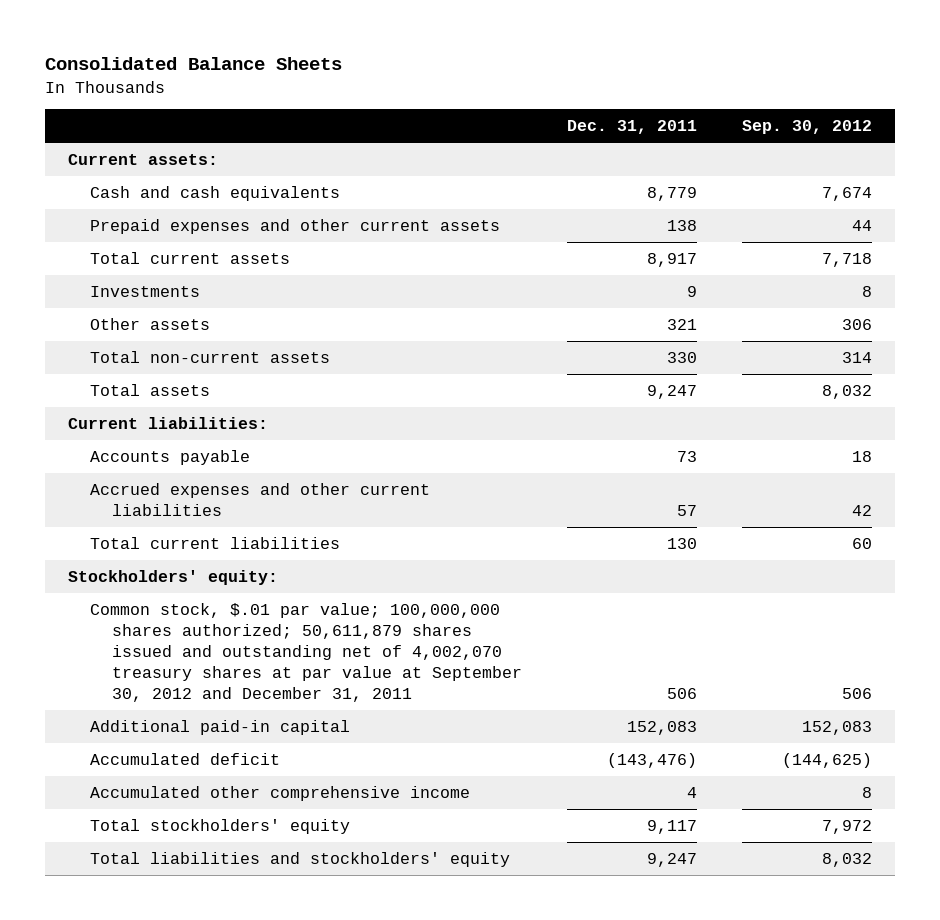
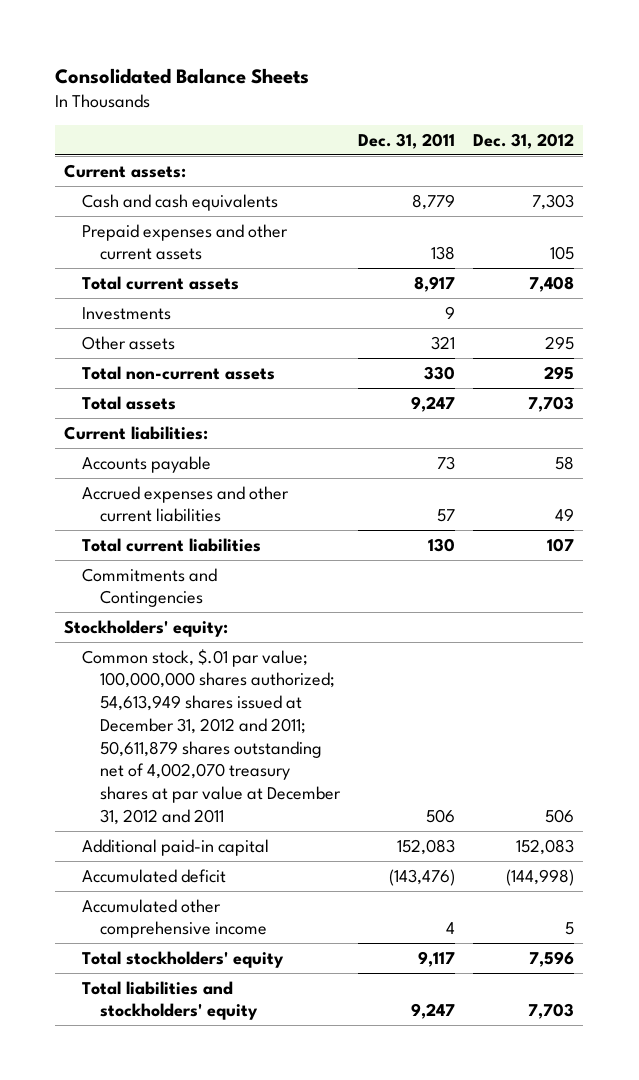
- | Dec. 31, 2011 | Sep. 30, 2012
+ | Dec. 31, 2011 | Dec. 31, 2012
+ Commitments and Contingencies
- Common stock, $.01 par value; 100,000,000 shares authorized; 50,611,879 shares issued and outstanding net of 4,002,070 treasury shares at par value at September 30, 2012 and December 31, 2011 | 506 | 506
+ Common stock, $.01 par value; 100,000,000 shares authorized; 54,613,949 shares issued at December 31, 2012 and 2011; 50,611,879 shares outstanding net of 4,002,070 treasury shares at par value at December 31, 2012 and 2011 | 506 | 506

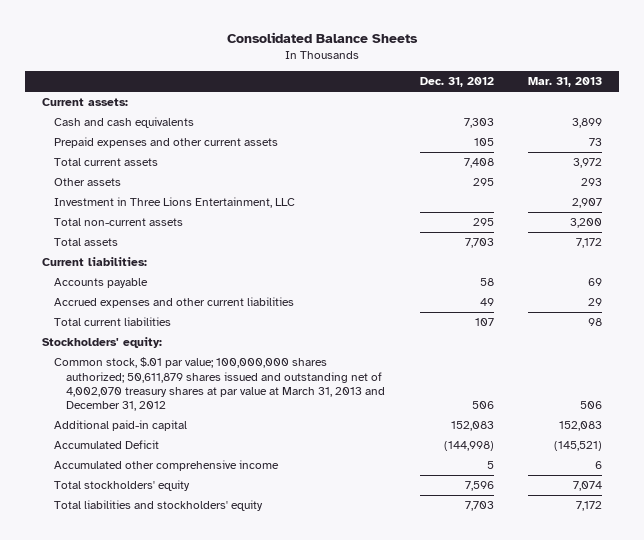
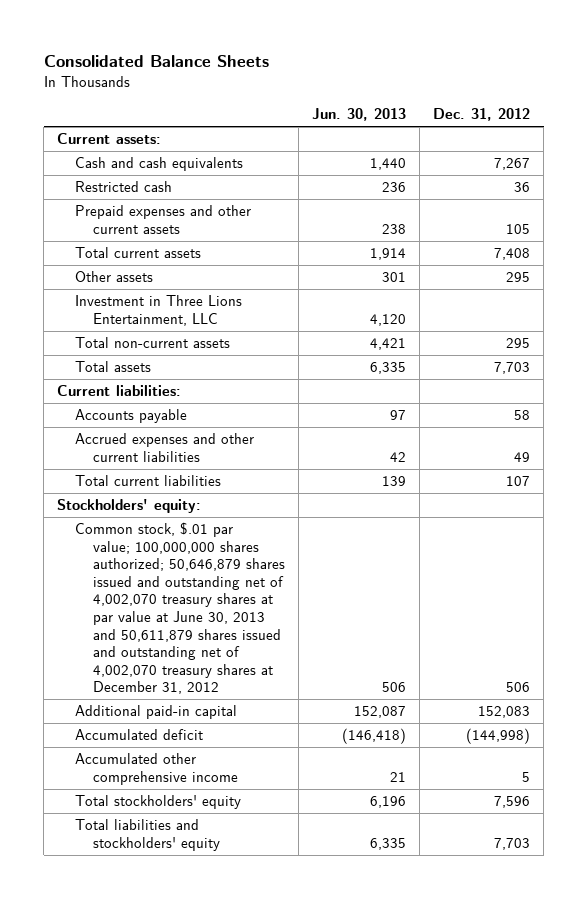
- | Dec. 31, 2012 | Mar. 31, 2013
+ | Jun. 30, 2013 | Dec. 31, 2012
- Cash and cash equivalents | 7,303 | 3,899
+ Cash and cash equivalents | 1,440 | 7,267
+ Restricted cash | 236 | 36
- Common stock, $.01 par value; 100,000,000 shares authorized; 50,611,879 shares issued and outstanding net of 4,002,070 treasury shares at par value at March 31, 2013 and December 31, 2012 | 506 | 506
+ Common stock, $.01 par value; 100,000,000 shares authorized; 50,646,879 shares issued and outstanding net of 4,002,070 treasury shares at par value at June 30, 2013 and 50,611,879 shares issued and outstanding net of 4,002,070 treasury shares at December 31, 2012 | 506 | 506
- Accumulated Deficit | (144,998) | (145,521)
+ Accumulated deficit | (146,418) | (144,998)

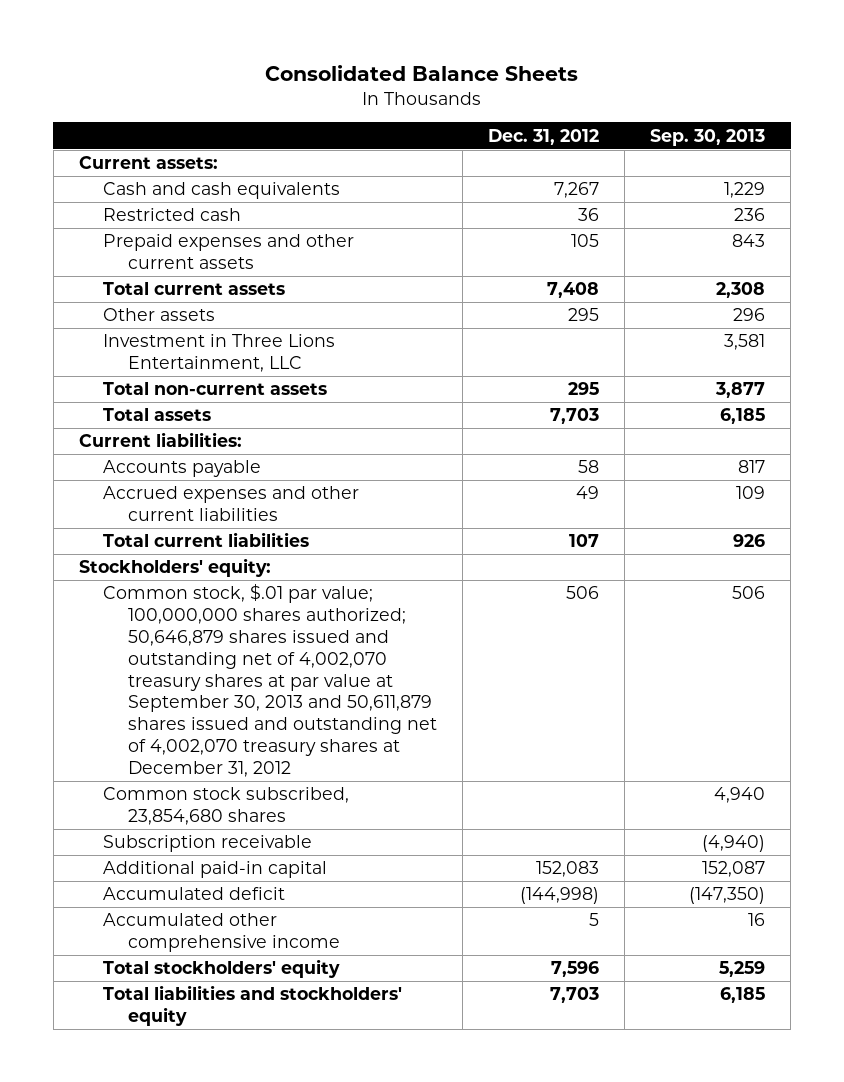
- | Jun. 30, 2013 | Dec. 31, 2012
+ | Dec. 31, 2012 | Sep. 30, 2013
- Common stock, $.01 par value; 100,000,000 shares authorized; 50,646,879 shares issued and outstanding net of 4,002,070 treasury shares at par value at June 30, 2013 and 50,611,879 shares issued and outstanding net of 4,002,070 treasury shares at December 31, 2012 | 506 | 506
+ Common stock, $.01 par value; 100,000,000 shares authorized; 50,646,879 shares issued and outstanding net of 4,002,070 treasury shares at par value at September 30, 2013 and 50,611,879 shares issued and outstanding net of 4,002,070 treasury shares at December 31, 2012 | 506 | 506
+ Common stock subscribed, 23,854,680 shares | | 4,940
+ Subscription receivable | | (4,940)

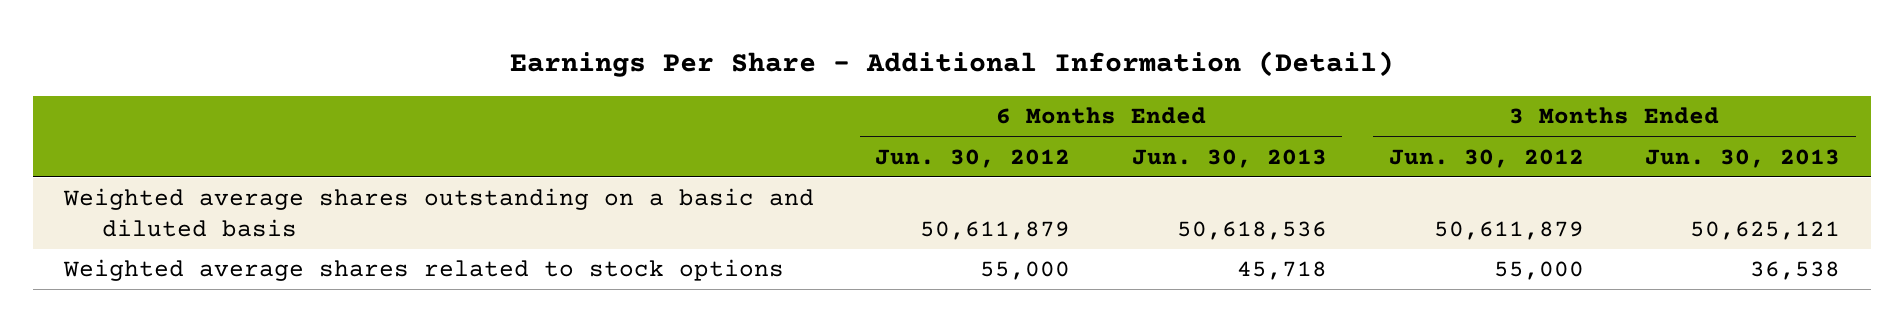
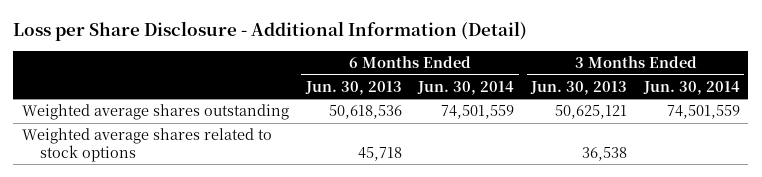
- Earnings Per Share - Additional Information (Detail)
+ Loss per Share Disclosure - Additional Information (Detail)
- | 6 Months Ended Jun. 30, 2012 | 6 Months Ended Jun. 30, 2013 | 3 Months Ended Jun. 30, 2012 | 3 Months Ended Jun. 30, 2013
+ | 6 Months Ended Jun. 30, 2013 | 6 Months Ended Jun. 30, 2014 | 3 Months Ended Jun. 30, 2013 | 3 Months Ended Jun. 30, 2014
- Weighted average shares outstanding on a basic and diluted basis | 50,611,879 | 50,618,536 | 50,611,879 | 50,625,121
+ Weighted average shares outstanding | 50,618,536 | 74,501,559 | 50,625,121 | 74,501,559

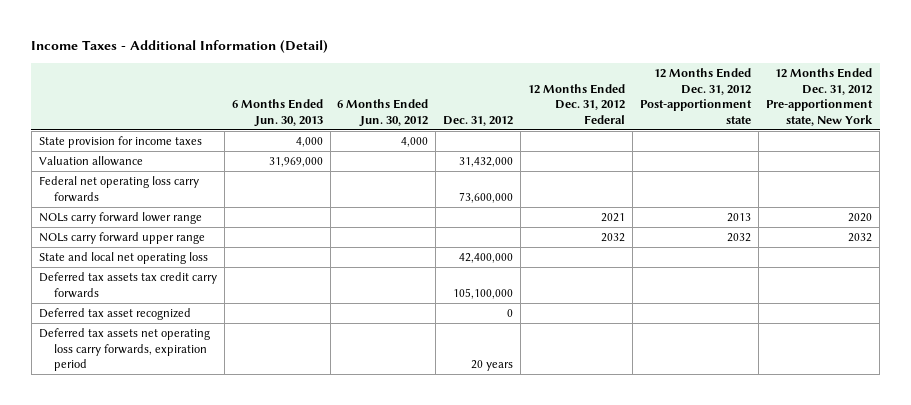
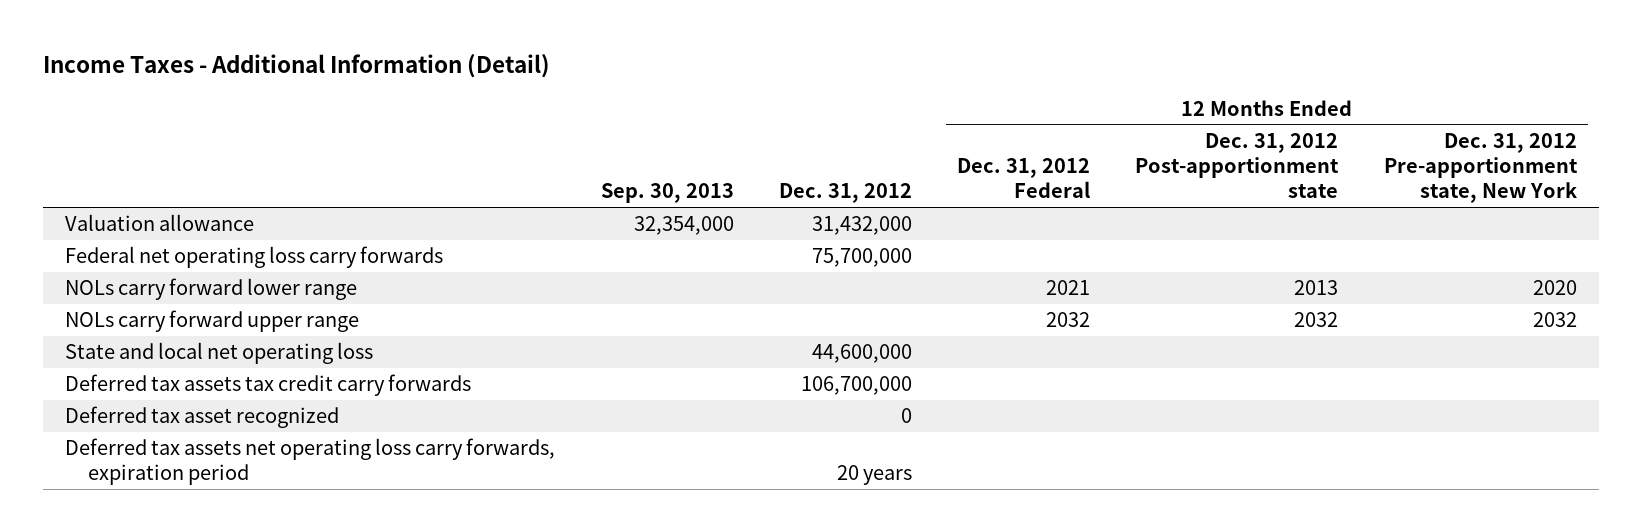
- | 6 Months Ended Jun. 30, 2013 | 6 Months Ended Jun. 30, 2012 | Dec. 31, 2012 | 12 Months Ended Dec. 31, 2012 Federal | 12 Months Ended Dec. 31, 2012 Post-apportionment state | 12 Months Ended Dec. 31, 2012 Pre-apportionment state, New York
+ | Sep. 30, 2013 | Dec. 31, 2012 | 12 Months Ended Dec. 31, 2012 Federal | 12 Months Ended Dec. 31, 2012 Post-apportionment state | 12 Months Ended Dec. 31, 2012 Pre-apportionment state, New York
- State provision for income taxes | 4,000 | 4,000 | | | |
- Federal net operating loss carry forwards | | | 73,600,000 | | |
+ Federal net operating loss carry forwards | | 75,700,000 | | |
- State and local net operating loss | | | 42,400,000 | | |
- Deferred tax assets tax credit carry forwards | | | 105,100,000 | | |
+ State and local net operating loss | | 44,600,000 | | |
+ Deferred tax assets tax credit carry forwards | | 106,700,000 | | |

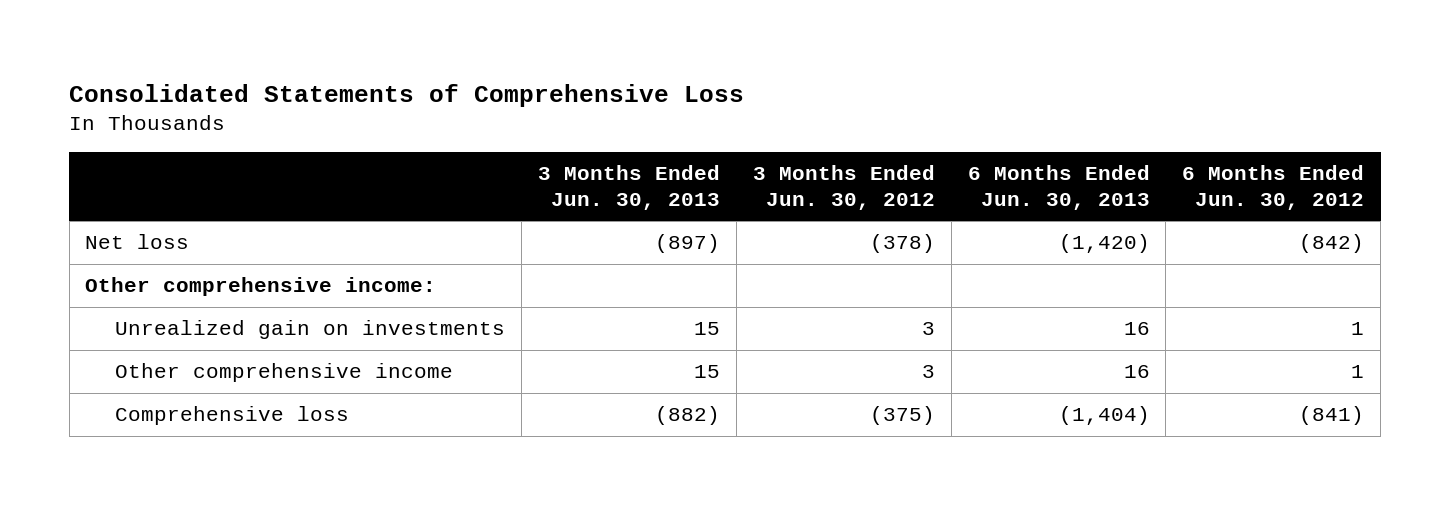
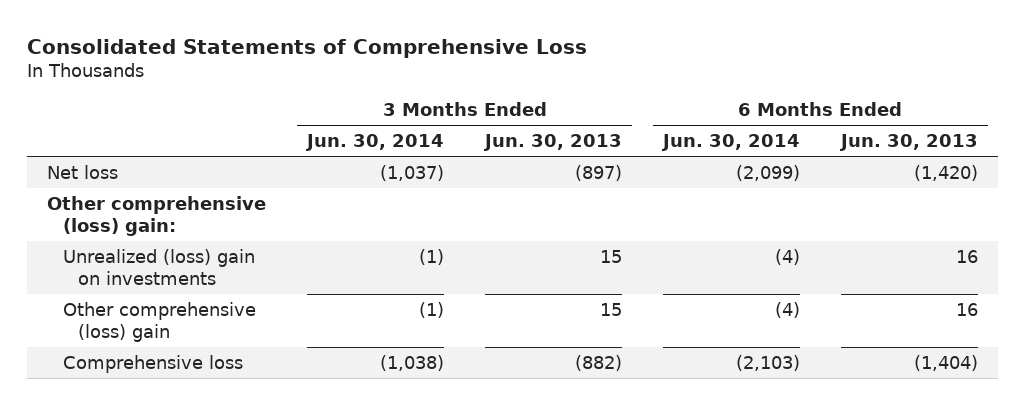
- | 3 Months Ended Jun. 30, 2013 | 3 Months Ended Jun. 30, 2012 | 6 Months Ended Jun. 30, 2013 | 6 Months Ended Jun. 30, 2012
+ | 3 Months Ended Jun. 30, 2014 | 3 Months Ended Jun. 30, 2013 | 6 Months Ended Jun. 30, 2014 | 6 Months Ended Jun. 30, 2013
- Other comprehensive income:
- Unrealized gain on investments | 15 | 3 | 16 | 1
- Other comprehensive income | 15 | 3 | 16 | 1
+ Other comprehensive (loss) gain:
+ Unrealized (loss) gain on investments | (1) | 15 | (4) | 16
+ Other comprehensive (loss) gain | (1) | 15 | (4) | 16

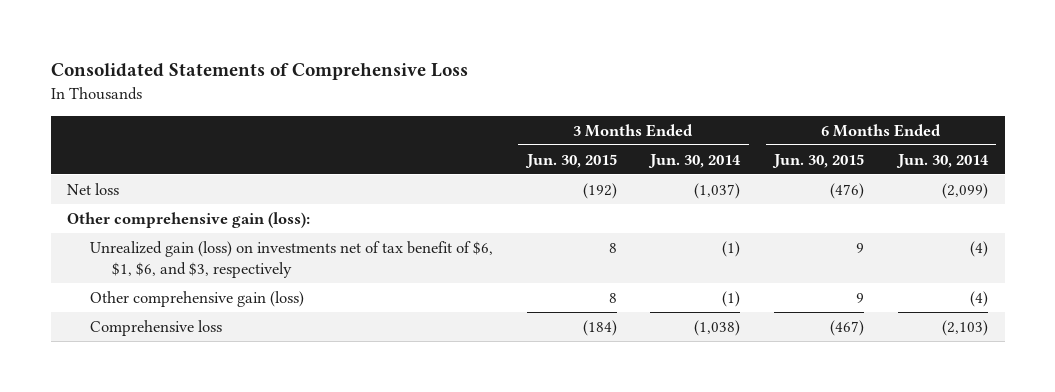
- | 3 Months Ended Jun. 30, 2014 | 3 Months Ended Jun. 30, 2013 | 6 Months Ended Jun. 30, 2014 | 6 Months Ended Jun. 30, 2013
+ | 3 Months Ended Jun. 30, 2015 | 3 Months Ended Jun. 30, 2014 | 6 Months Ended Jun. 30, 2015 | 6 Months Ended Jun. 30, 2014
- Other comprehensive (loss) gain:
- Unrealized (loss) gain on investments | (1) | 15 | (4) | 16
- Other comprehensive (loss) gain | (1) | 15 | (4) | 16
+ Other comprehensive gain (loss):
+ Unrealized gain (loss) on investments net of tax benefit of $6, $1, $6, and $3, respectively | 8 | (1) | 9 | (4)
+ Other comprehensive gain (loss) | 8 | (1) | 9 | (4)

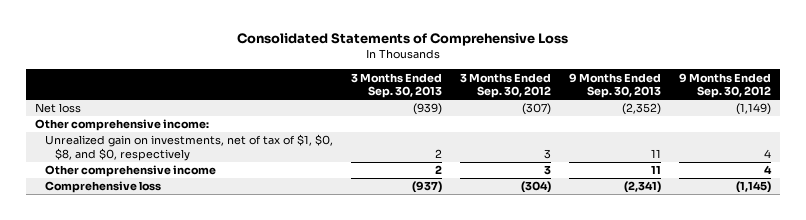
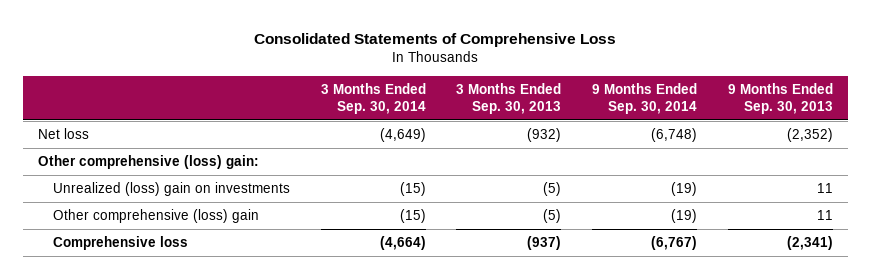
- | 3 Months Ended Sep. 30, 2013 | 3 Months Ended Sep. 30, 2012 | 9 Months Ended Sep. 30, 2013 | 9 Months Ended Sep. 30, 2012
+ | 3 Months Ended Sep. 30, 2014 | 3 Months Ended Sep. 30, 2013 | 9 Months Ended Sep. 30, 2014 | 9 Months Ended Sep. 30, 2013
- Net loss | (939) | (307) | (2,352) | (1,149)
- Other comprehensive income:
- Unrealized gain on investments, net of tax of $1, $0, $8, and $0, respectively | 2 | 3 | 11 | 4
- Other comprehensive income | 2 | 3 | 11 | 4
+ Net loss | (4,649) | (932) | (6,748) | (2,352)
+ Other comprehensive (loss) gain:
+ Unrealized (loss) gain on investments | (15) | (5) | (19) | 11
+ Other comprehensive (loss) gain | (15) | (5) | (19) | 11

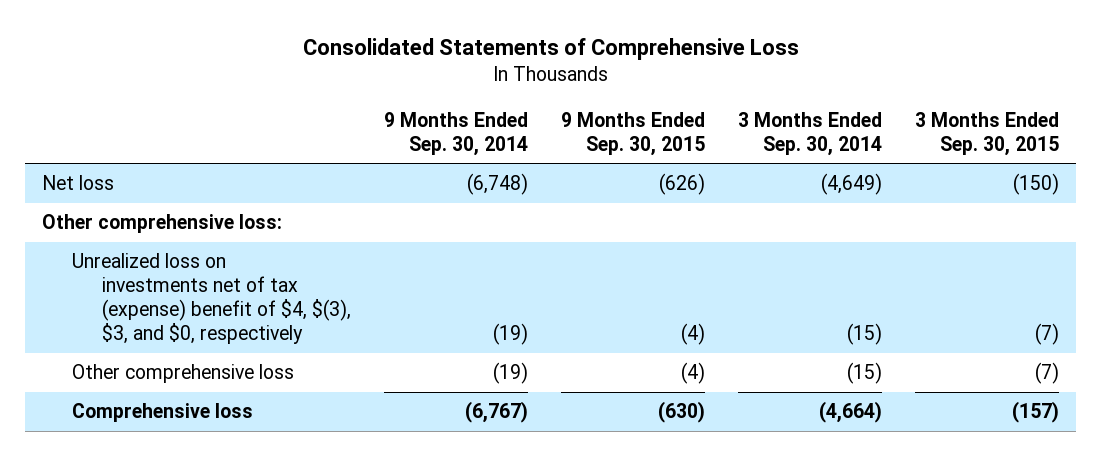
- | 3 Months Ended Sep. 30, 2014 | 3 Months Ended Sep. 30, 2013 | 9 Months Ended Sep. 30, 2014 | 9 Months Ended Sep. 30, 2013
+ | 9 Months Ended Sep. 30, 2014 | 9 Months Ended Sep. 30, 2015 | 3 Months Ended Sep. 30, 2014 | 3 Months Ended Sep. 30, 2015
- Other comprehensive (loss) gain:
- Unrealized (loss) gain on investments | (15) | (5) | (19) | 11
- Other comprehensive (loss) gain | (15) | (5) | (19) | 11
+ Other comprehensive loss:
+ Unrealized loss on investments net of tax (expense) benefit of $4, $(3), $3, and $0, respectively | (19) | (4) | (15) | (7)
+ Other comprehensive loss | (19) | (4) | (15) | (7)

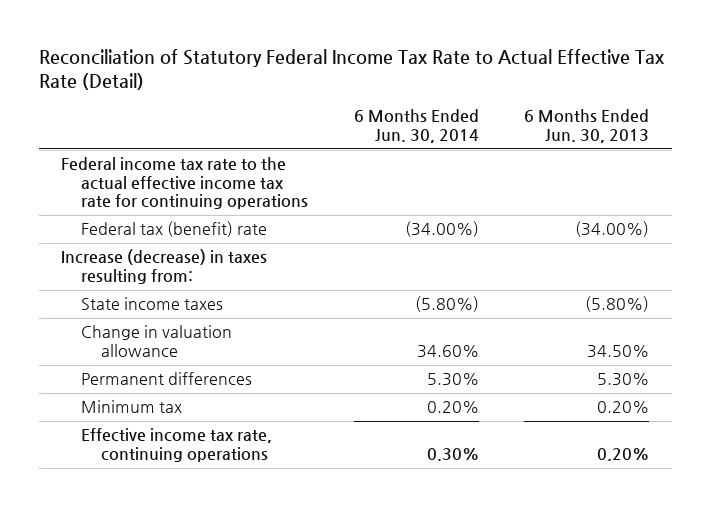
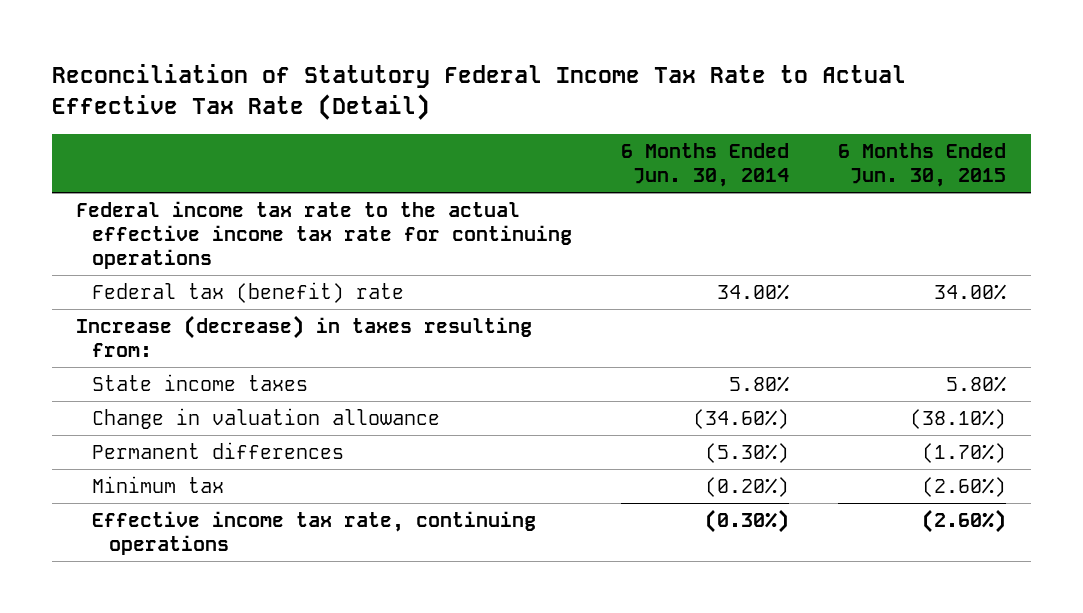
- | 6 Months Ended Jun. 30, 2014 | 6 Months Ended Jun. 30, 2013
+ | 6 Months Ended Jun. 30, 2014 | 6 Months Ended Jun. 30, 2015
- Federal tax (benefit) rate | (34.00%) | (34.00%)
+ Federal tax (benefit) rate | 34.00% | 34.00%
- State income taxes | (5.80%) | (5.80%)
- Change in valuation allowance | 34.60% | 34.50%
- Permanent differences | 5.30% | 5.30%
- Minimum tax | 0.20% | 0.20%
- Effective income tax rate, continuing operations | 0.30% | 0.20%
+ State income taxes | 5.80% | 5.80%
+ Change in valuation allowance | (34.60%) | (38.10%)
+ Permanent differences | (5.30%) | (1.70%)
+ Minimum tax | (0.20%) | (2.60%)
+ Effective income tax rate, continuing operations | (0.30%) | (2.60%)

